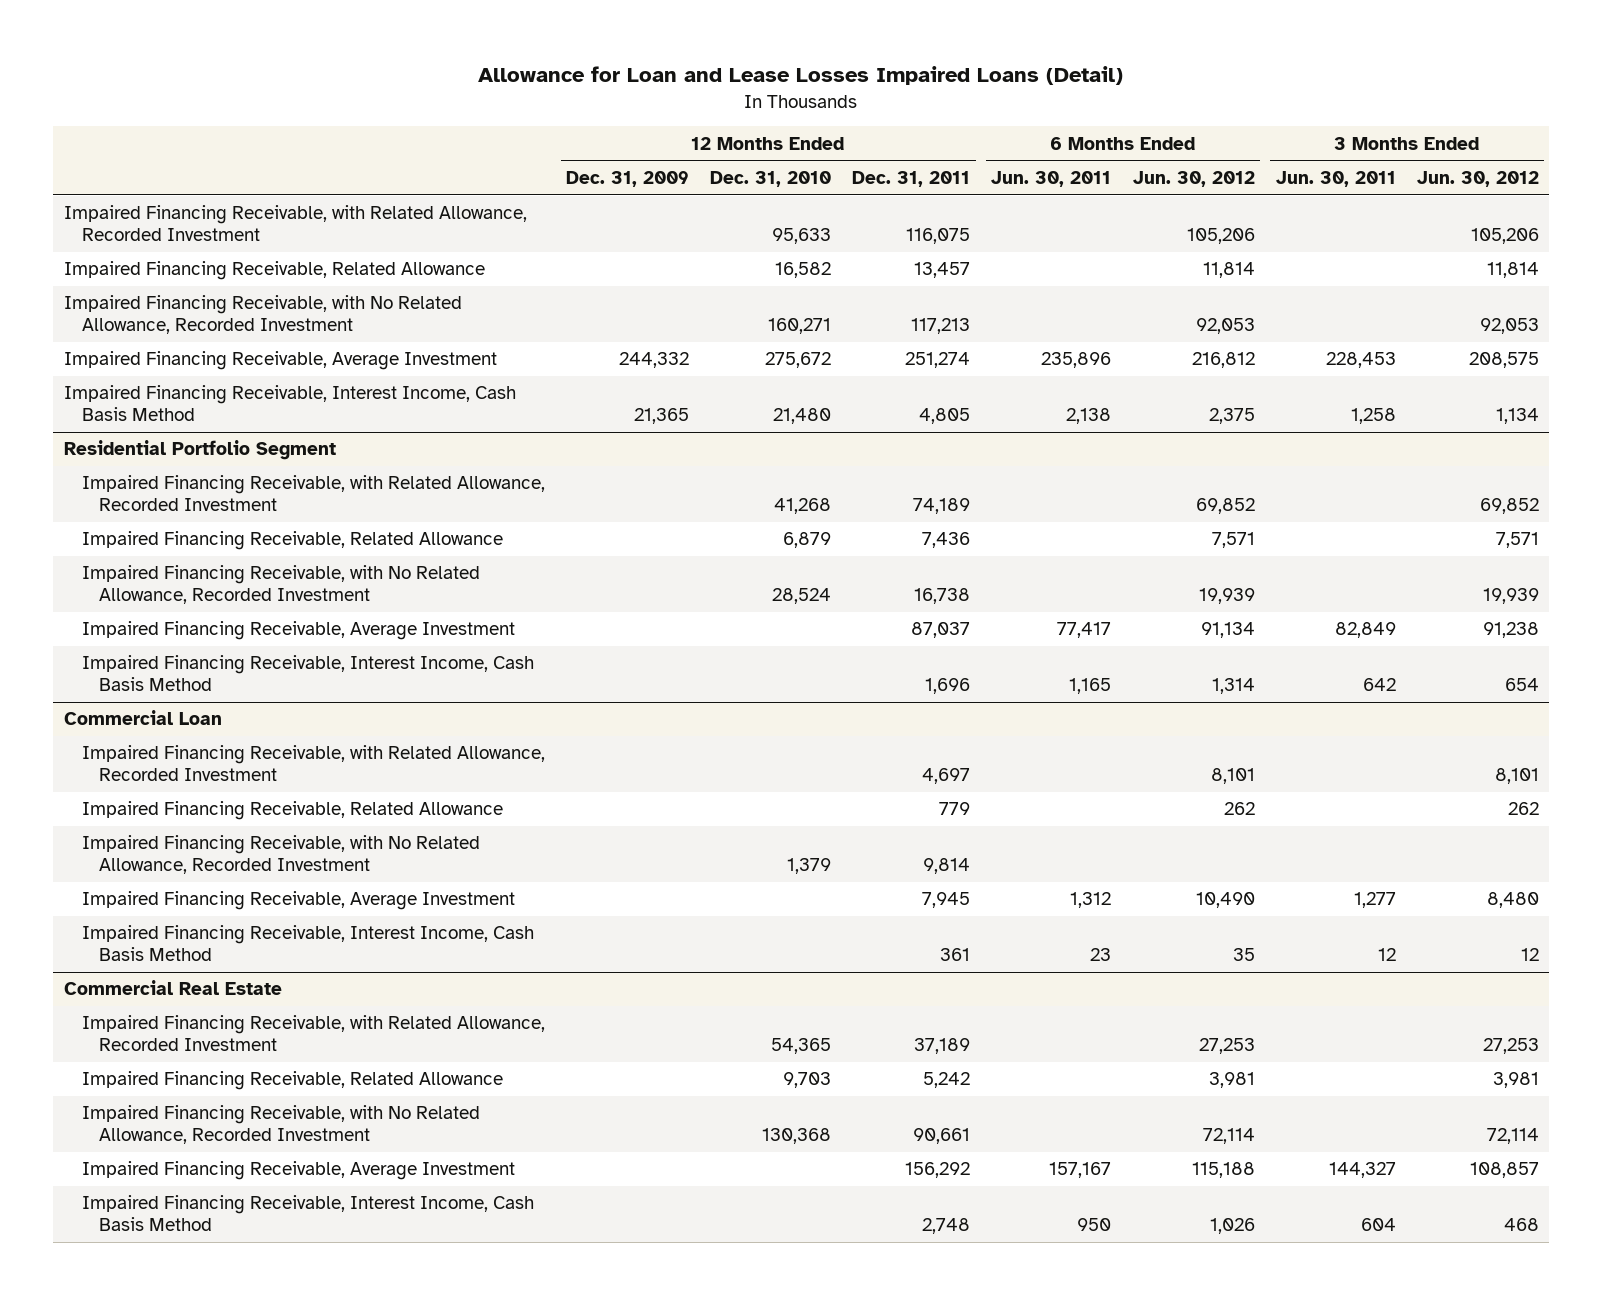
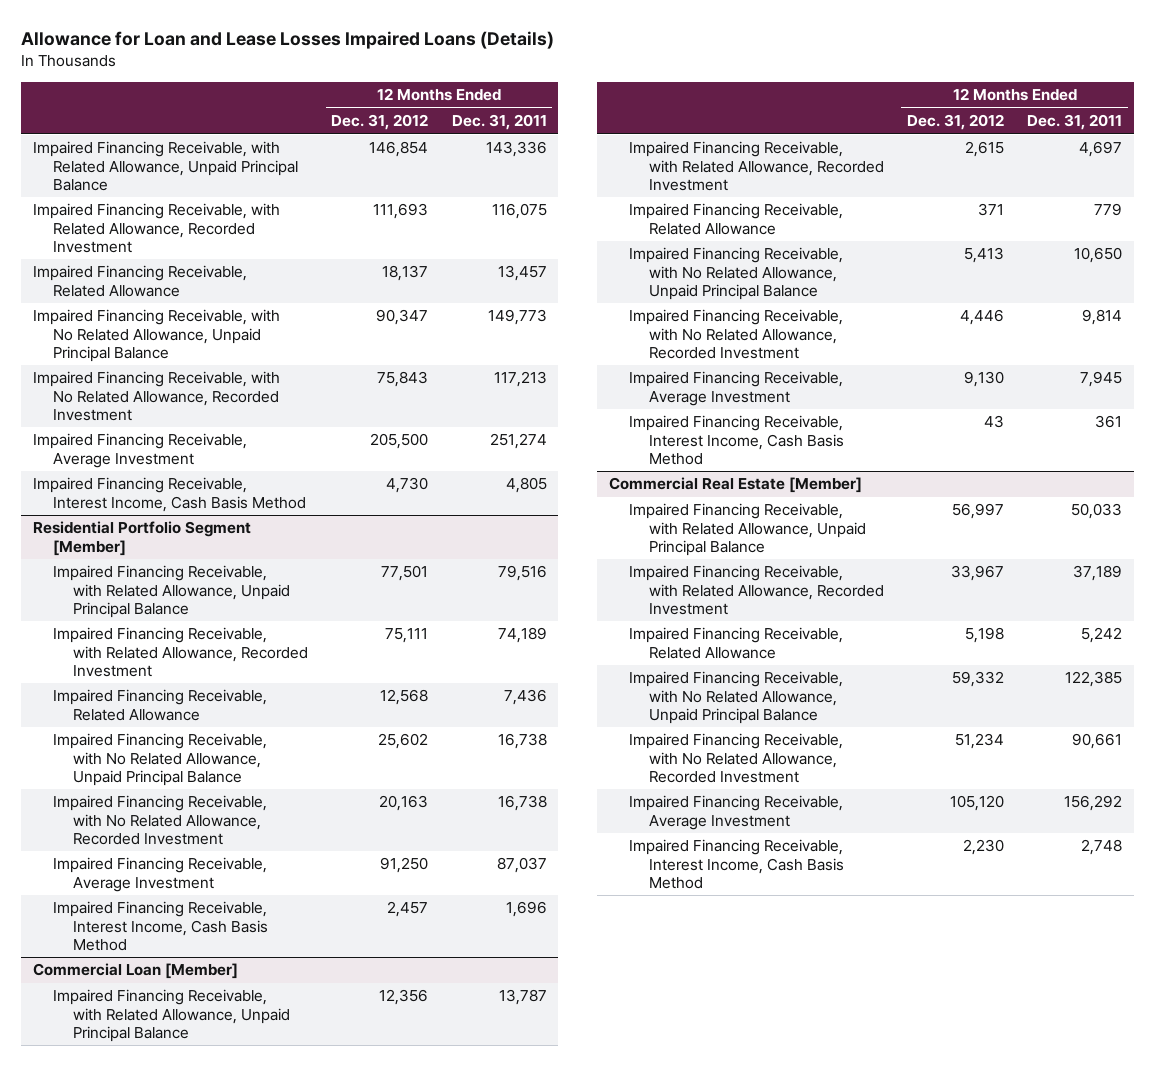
- Allowance for Loan and Lease Losses Impaired Loans (Detail)
+ Allowance for Loan and Lease Losses Impaired Loans (Details)
- | 12 Months Ended Dec. 31, 2009 | 12 Months Ended Dec. 31, 2010 | 12 Months Ended Dec. 31, 2011 | 6 Months Ended Jun. 30, 2011 | 6 Months Ended Jun. 30, 2012 | 3 Months Ended Jun. 30, 2011 | 3 Months Ended Jun. 30, 2012
+ | 12 Months Ended Dec. 31, 2012 | 12 Months Ended Dec. 31, 2011
+ Impaired Financing Receivable, with Related Allowance, Unpaid Principal Balance | 146,854 | 143,336
+ Impaired Financing Receivable, with No Related Allowance, Unpaid Principal Balance | 90,347 | 149,773
- Residential Portfolio Segment
+ Residential Portfolio Segment [Member]
+ Impaired Financing Receivable, with Related Allowance, Unpaid Principal Balance | 77,501 | 79,516
+ Impaired Financing Receivable, with No Related Allowance, Unpaid Principal Balance | 25,602 | 16,738
- Commercial Loan
+ Commercial Loan [Member]
+ Impaired Financing Receivable, with Related Allowance, Unpaid Principal Balance | 12,356 | 13,787
+ Impaired Financing Receivable, with No Related Allowance, Unpaid Principal Balance | 5,413 | 10,650
- Commercial Real Estate
+ Commercial Real Estate [Member]
+ Impaired Financing Receivable, with Related Allowance, Unpaid Principal Balance | 56,997 | 50,033
+ Impaired Financing Receivable, with No Related Allowance, Unpaid Principal Balance | 59,332 | 122,385

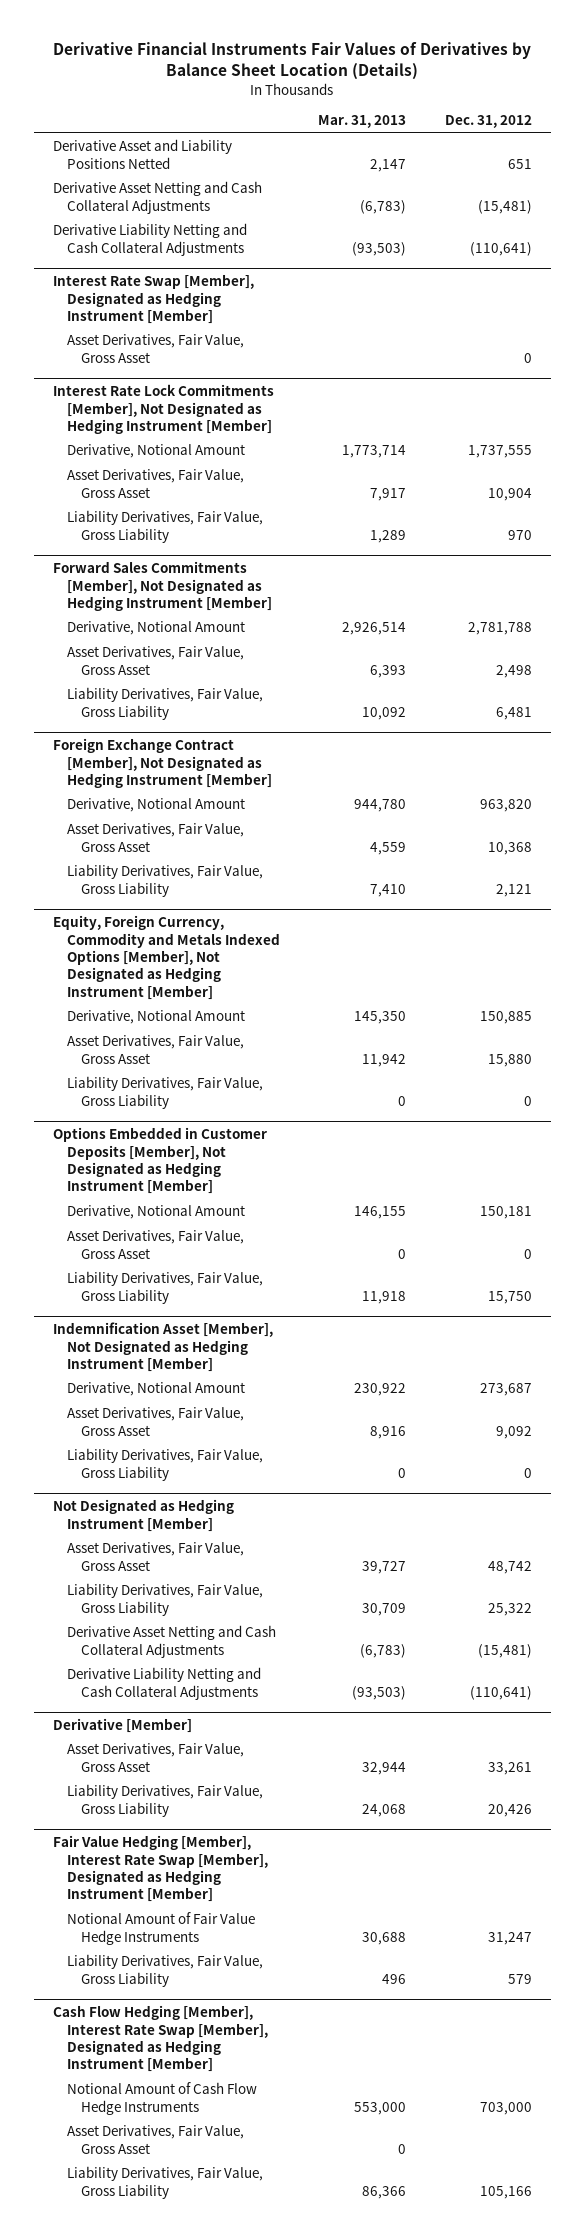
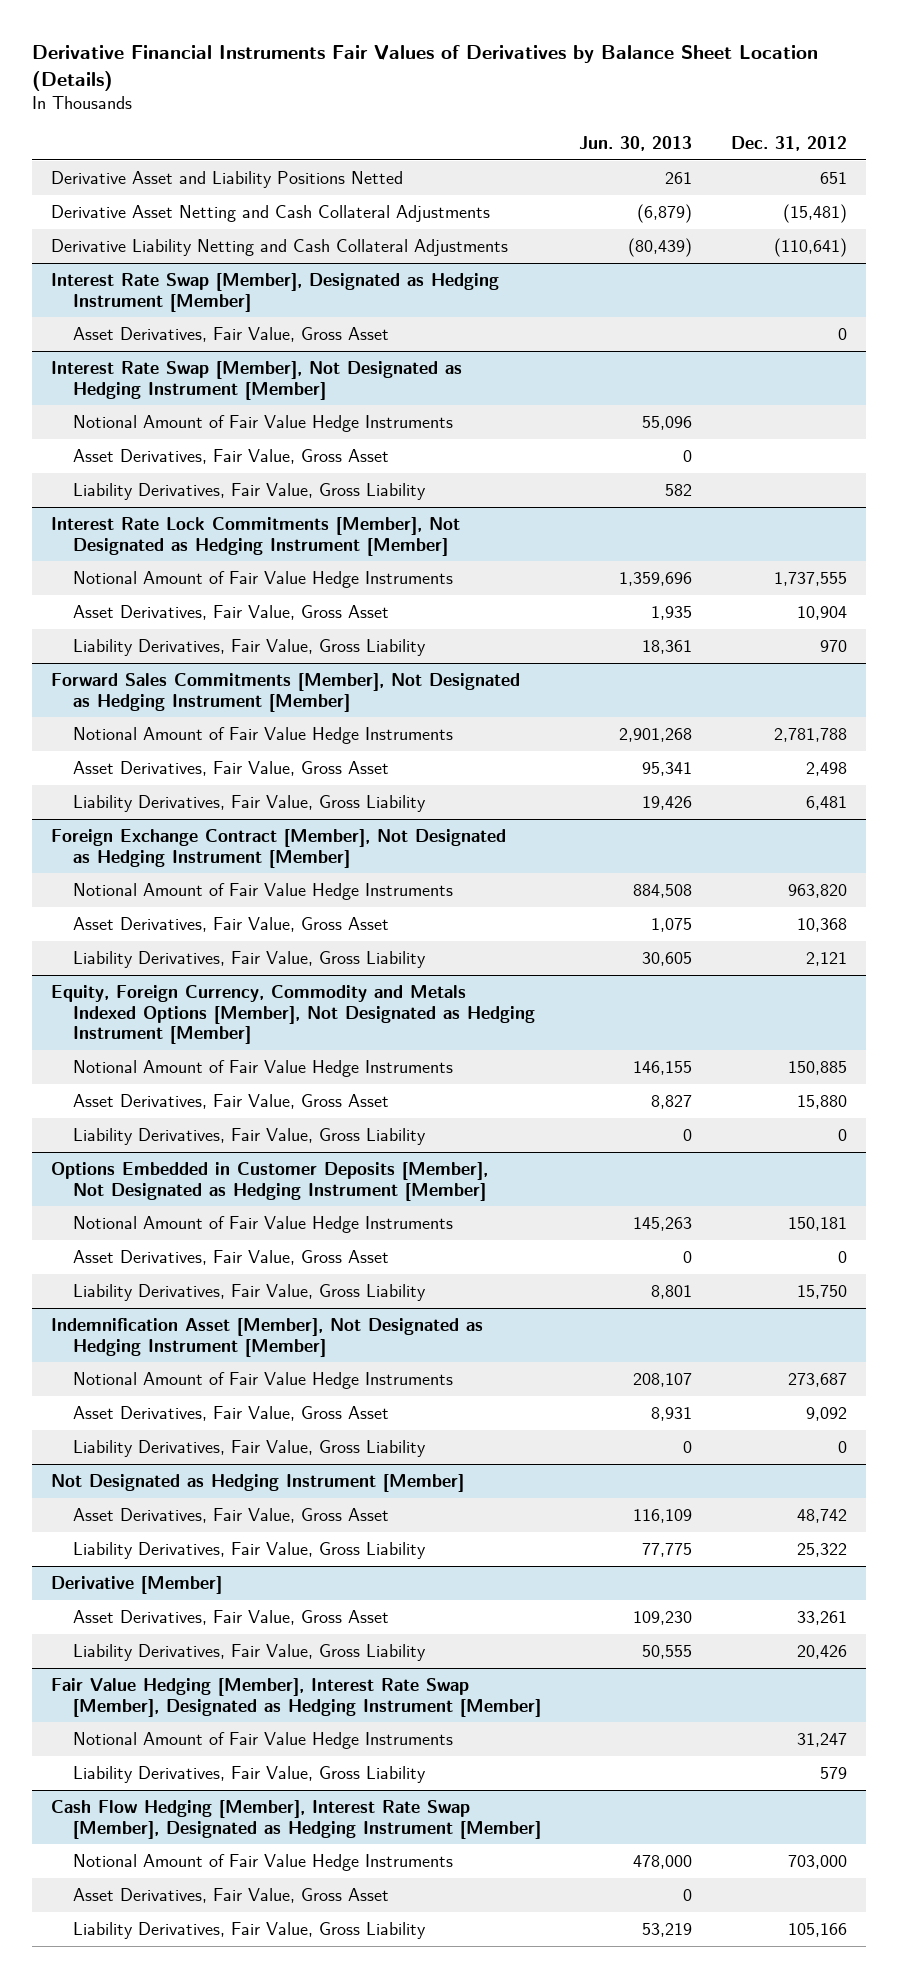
- | Mar. 31, 2013 | Dec. 31, 2012
+ | Jun. 30, 2013 | Dec. 31, 2012
+ Interest Rate Swap [Member], Not Designated as Hedging Instrument [Member]
+ Notional Amount of Fair Value Hedge Instruments | 55,096 |
+ Asset Derivatives, Fair Value, Gross Asset | 0 |
+ Liability Derivatives, Fair Value, Gross Liability | 582 |
@ Interest Rate Lock Commitments [Member], Not Designated as Hedging Instrument [Member]
- Derivative, Notional Amount | 1,773,714 | 1,737,555
+ Notional Amount of Fair Value Hedge Instruments | 1,359,696 | 1,737,555
@ Forward Sales Commitments [Member], Not Designated as Hedging Instrument [Member]
- Derivative, Notional Amount | 2,926,514 | 2,781,788
+ Notional Amount of Fair Value Hedge Instruments | 2,901,268 | 2,781,788
@ Foreign Exchange Contract [Member], Not Designated as Hedging Instrument [Member]
- Derivative, Notional Amount | 944,780 | 963,820
+ Notional Amount of Fair Value Hedge Instruments | 884,508 | 963,820
@ Equity, Foreign Currency, Commodity and Metals Indexed Options [Member], Not Designated as Hedging Instrument [Member]
- Derivative, Notional Amount | 145,350 | 150,885
+ Notional Amount of Fair Value Hedge Instruments | 146,155 | 150,885
@ Options Embedded in Customer Deposits [Member], Not Designated as Hedging Instrument [Member]
- Derivative, Notional Amount | 146,155 | 150,181
+ Notional Amount of Fair Value Hedge Instruments | 145,263 | 150,181
@ Indemnification Asset [Member], Not Designated as Hedging Instrument [Member]
- Derivative, Notional Amount | 230,922 | 273,687
+ Notional Amount of Fair Value Hedge Instruments | 208,107 | 273,687
@ Not Designated as Hedging Instrument [Member]
- Derivative Asset Netting and Cash Collateral Adjustments | (6,783) | (15,481)
- Derivative Liability Netting and Cash Collateral Adjustments | (93,503) | (110,641)
@ Cash Flow Hedging [Member], Interest Rate Swap [Member], Designated as Hedging Instrument [Member]
- Notional Amount of Cash Flow Hedge Instruments | 553,000 | 703,000
+ Notional Amount of Fair Value Hedge Instruments | 478,000 | 703,000

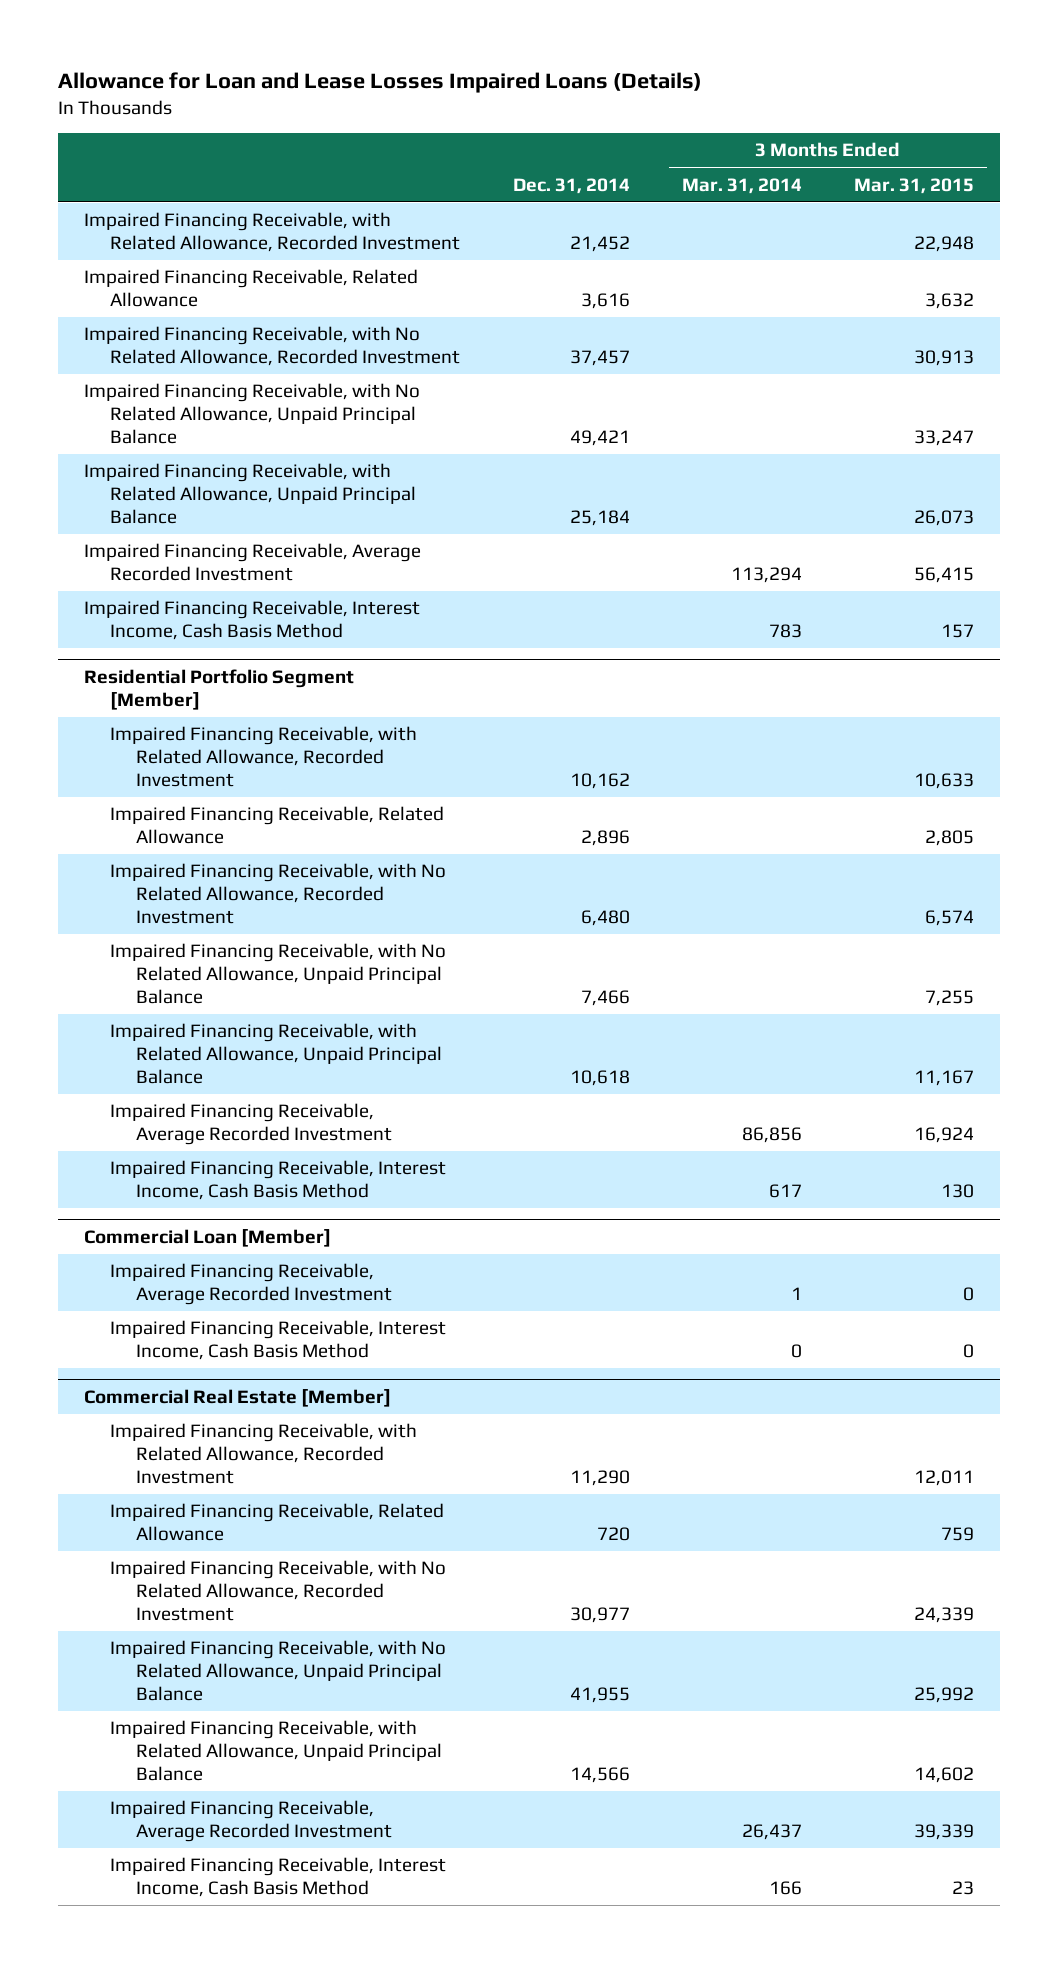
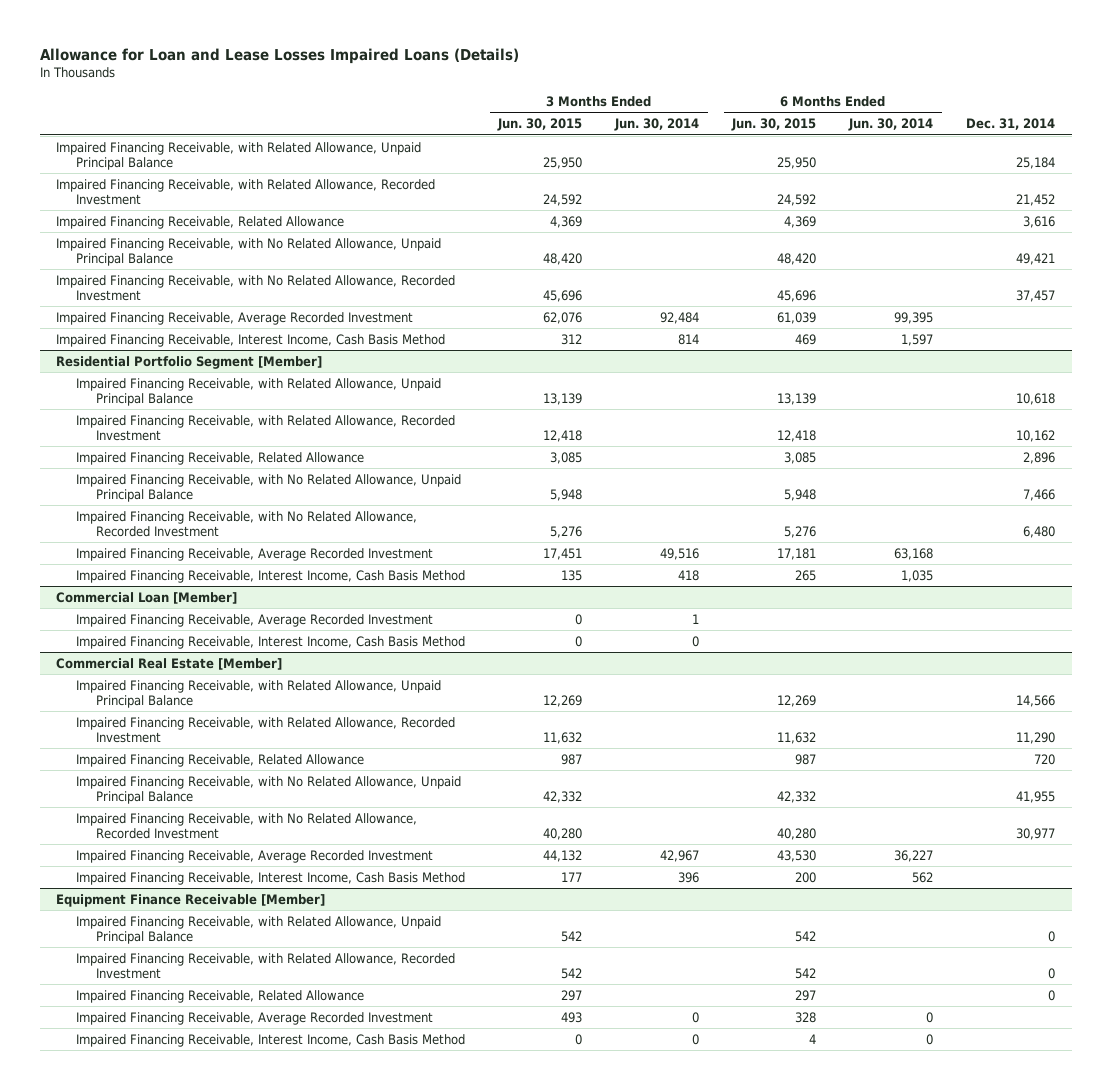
- | Dec. 31, 2014 | 3 Months Ended Mar. 31, 2014 | 3 Months Ended Mar. 31, 2015
+ | 3 Months Ended Jun. 30, 2015 | 3 Months Ended Jun. 30, 2014 | 6 Months Ended Jun. 30, 2015 | 6 Months Ended Jun. 30, 2014 | Dec. 31, 2014
moved up: Impaired Financing Receivable, with Related Allowance, Unpaid Principal Balance | 25,950 | | 25,950 | | 25,184
moved down: Impaired Financing Receivable, with No Related Allowance, Recorded Investment | 45,696 | | 45,696 | | 37,457
@ Residential Portfolio Segment [Member]
moved up: Impaired Financing Receivable, with Related Allowance, Unpaid Principal Balance | 13,139 | | 13,139 | | 10,618
moved down: Impaired Financing Receivable, with No Related Allowance, Recorded Investment | 5,276 | | 5,276 | | 6,480
@ Commercial Real Estate [Member]
moved up: Impaired Financing Receivable, with Related Allowance, Unpaid Principal Balance | 12,269 | | 12,269 | | 14,566
moved down: Impaired Financing Receivable, with No Related Allowance, Recorded Investment | 40,280 | | 40,280 | | 30,977
+ Equipment Finance Receivable [Member]
+ Impaired Financing Receivable, with Related Allowance, Unpaid Principal Balance | 542 | | 542 | | 0
+ Impaired Financing Receivable, with Related Allowance, Recorded Investment | 542 | | 542 | | 0
+ Impaired Financing Receivable, Related Allowance | 297 | | 297 | | 0
+ Impaired Financing Receivable, Average Recorded Investment | 493 | 0 | 328 | 0 |
+ Impaired Financing Receivable, Interest Income, Cash Basis Method | 0 | 0 | 4 | 0 |

